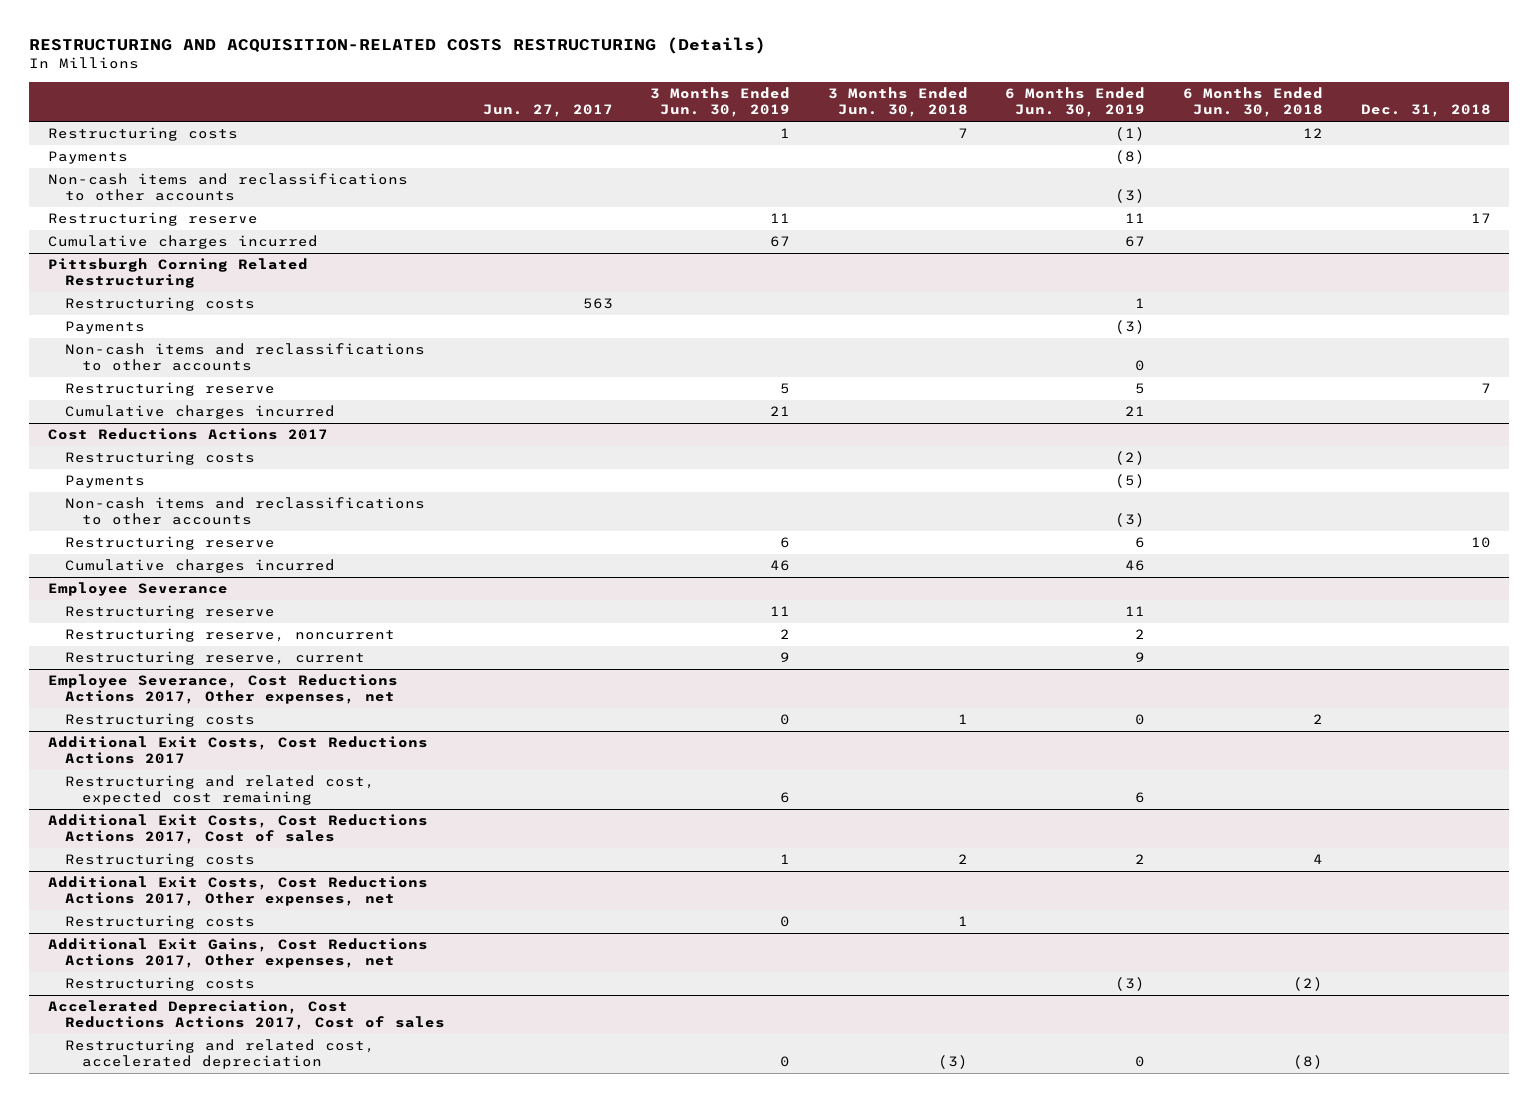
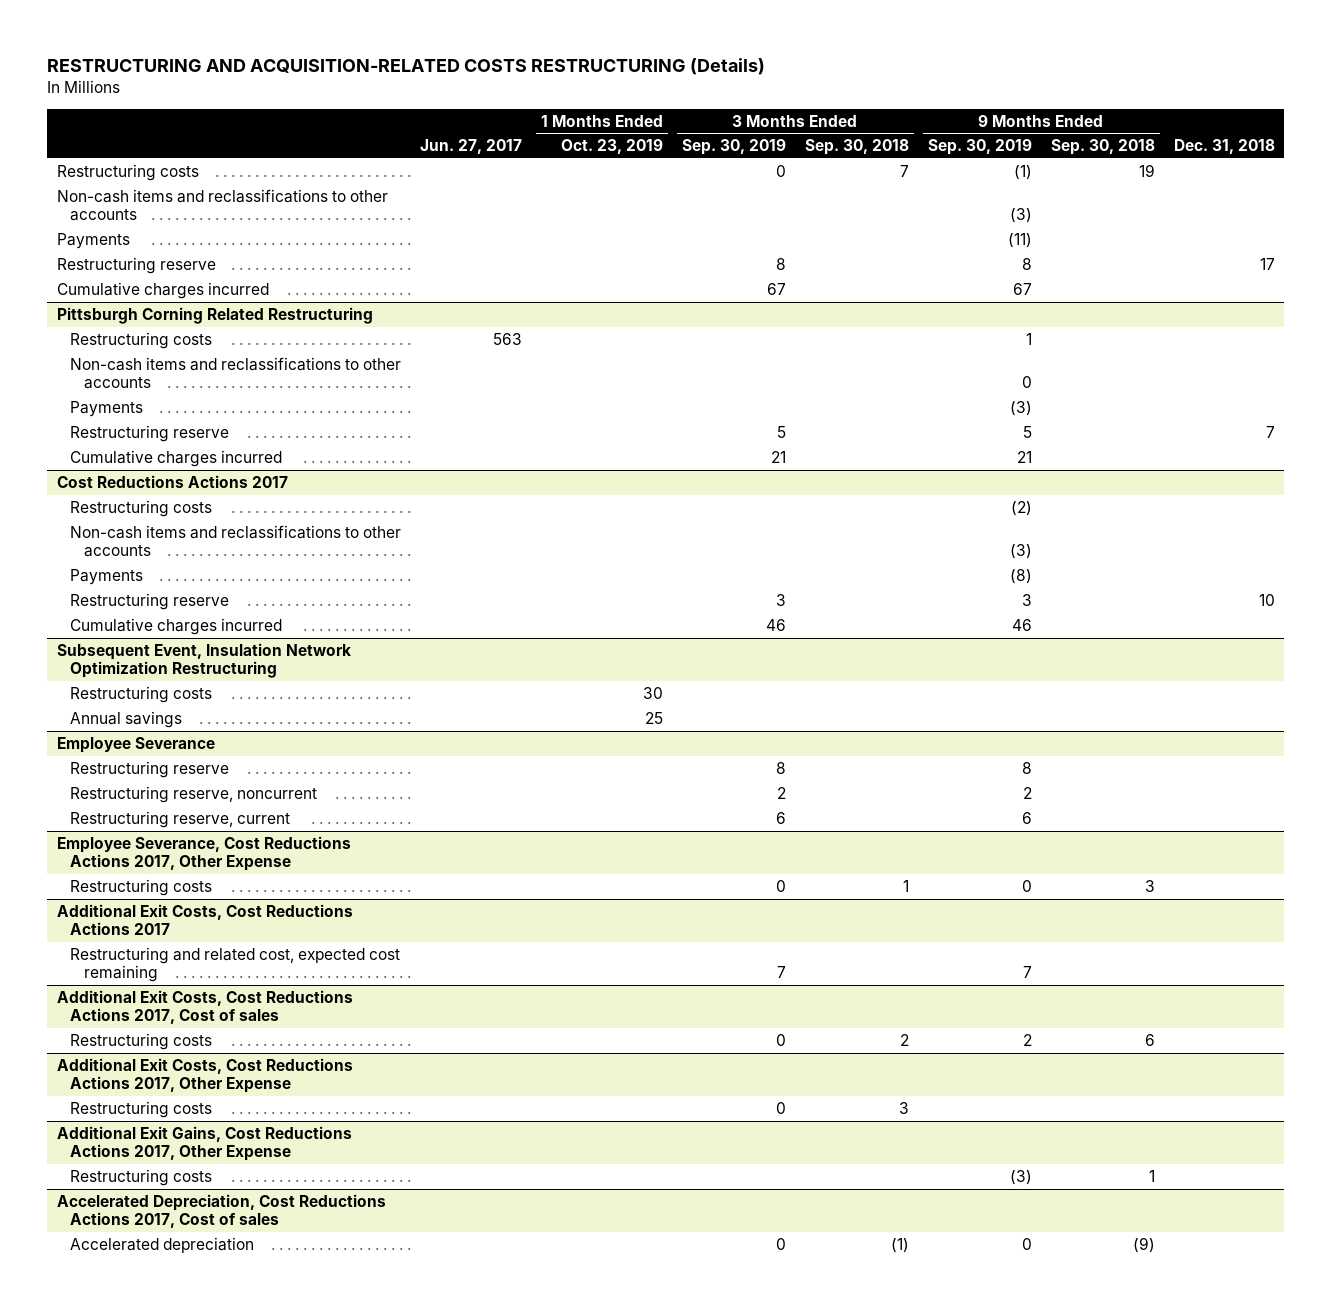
- | Jun. 27, 2017 | 3 Months Ended Jun. 30, 2019 | 3 Months Ended Jun. 30, 2018 | 6 Months Ended Jun. 30, 2019 | 6 Months Ended Jun. 30, 2018 | Dec. 31, 2018
+ | Jun. 27, 2017 | 1 Months Ended Oct. 23, 2019 | 3 Months Ended Sep. 30, 2019 | 3 Months Ended Sep. 30, 2018 | 9 Months Ended Sep. 30, 2019 | 9 Months Ended Sep. 30, 2018 | Dec. 31, 2018
moved down: Payments | | | | | (11) | |
@ Pittsburgh Corning Related Restructuring
moved down: Payments | | | | | (3) | |
@ Cost Reductions Actions 2017
moved down: Payments | | | | | (8) | |
+ Subsequent Event, Insulation Network Optimization Restructuring
+ Restructuring costs | | 30 | | | | |
+ Annual savings | | 25 | | | | |
- Employee Severance, Cost Reductions Actions 2017, Other expenses, net
+ Employee Severance, Cost Reductions Actions 2017, Other Expense
- Additional Exit Costs, Cost Reductions Actions 2017, Other expenses, net
+ Additional Exit Costs, Cost Reductions Actions 2017, Other Expense
- Additional Exit Gains, Cost Reductions Actions 2017, Other expenses, net
+ Additional Exit Gains, Cost Reductions Actions 2017, Other Expense
@ Accelerated Depreciation, Cost Reductions Actions 2017, Cost of sales
- Restructuring and related cost, accelerated depreciation | | 0 | (3) | 0 | (8) |
+ Accelerated depreciation | | | 0 | (1) | 0 | (9) |

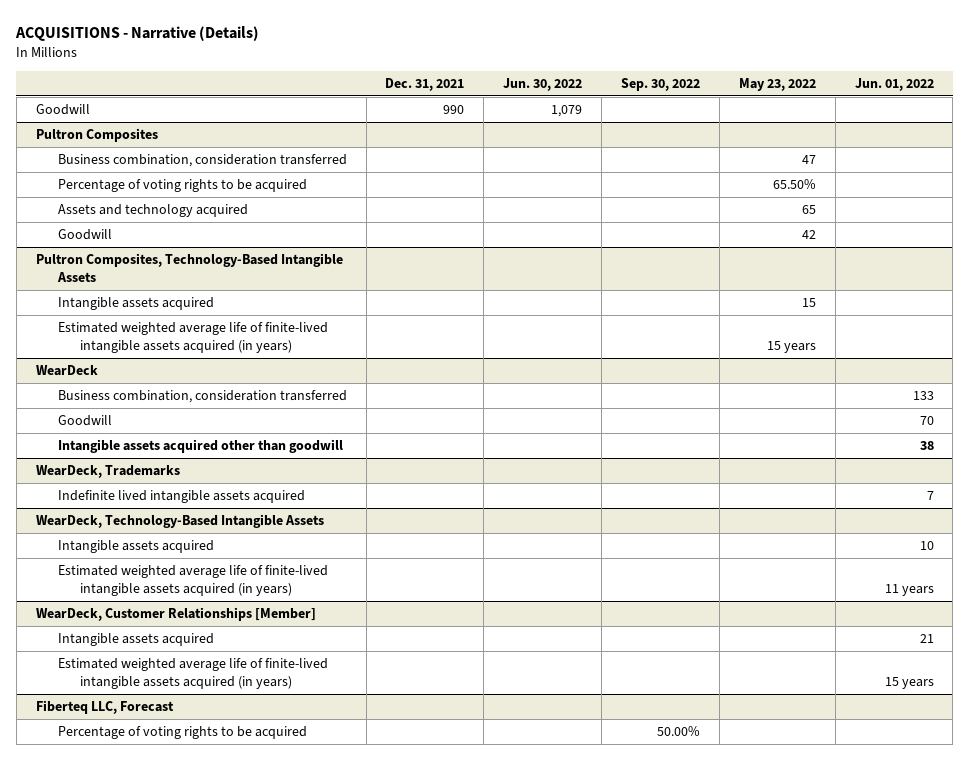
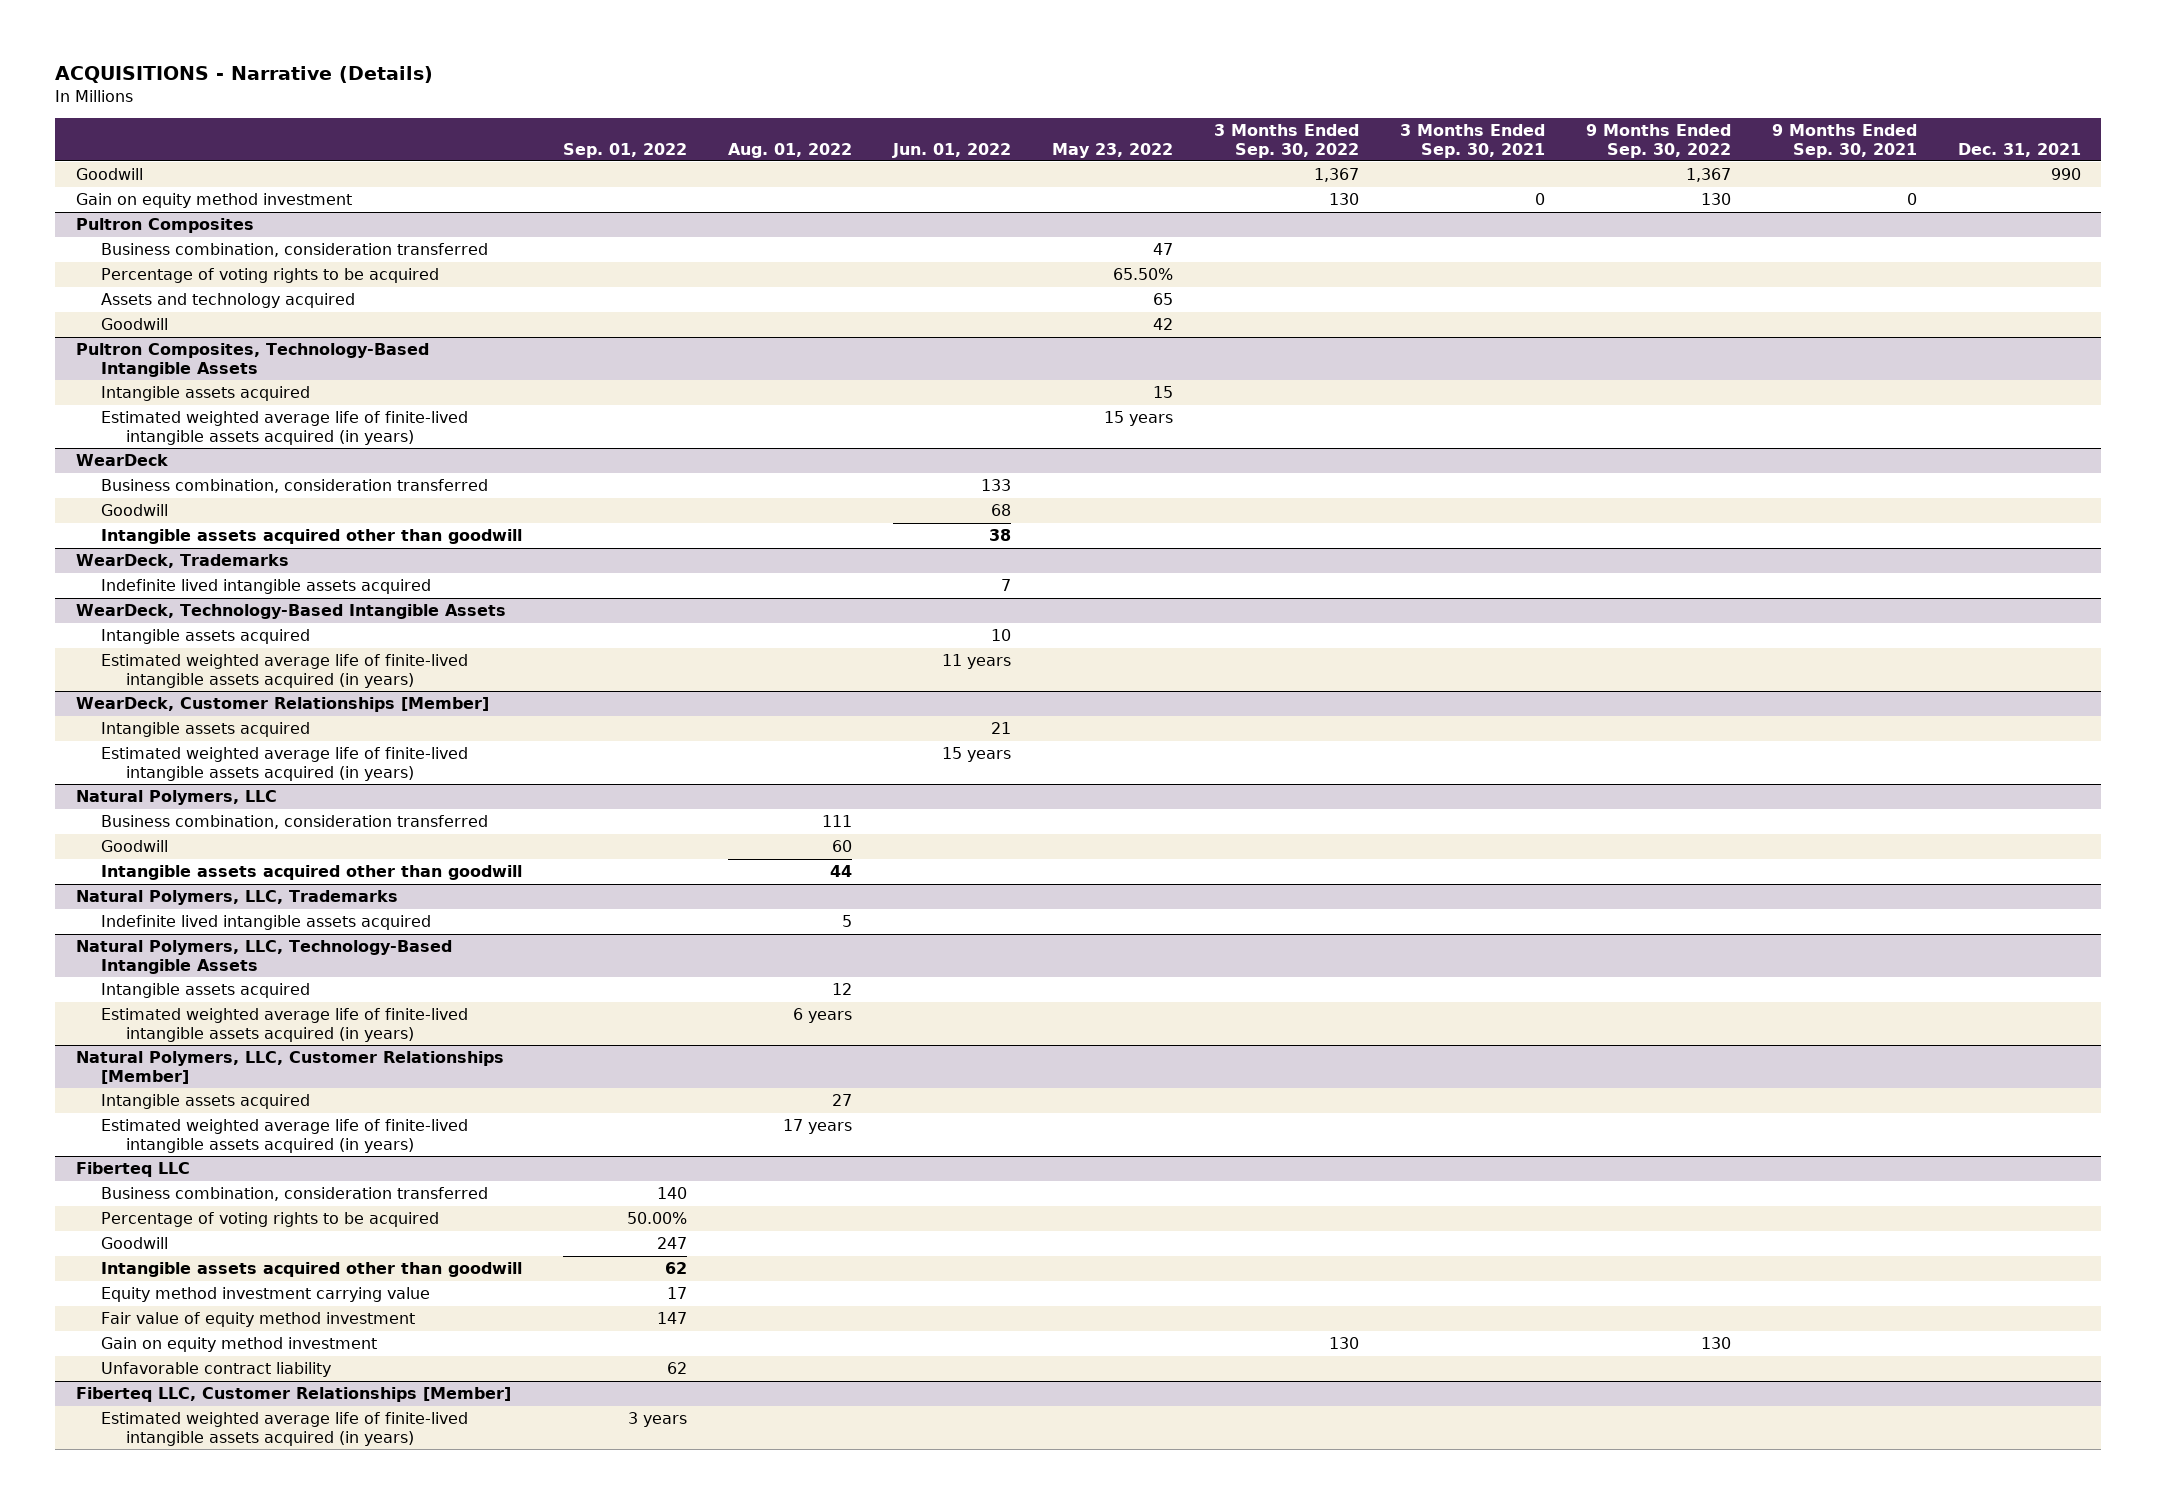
- | Dec. 31, 2021 | Jun. 30, 2022 | Sep. 30, 2022 | May 23, 2022 | Jun. 01, 2022
+ | Sep. 01, 2022 | Aug. 01, 2022 | Jun. 01, 2022 | May 23, 2022 | 3 Months Ended Sep. 30, 2022 | 3 Months Ended Sep. 30, 2021 | 9 Months Ended Sep. 30, 2022 | 9 Months Ended Sep. 30, 2021 | Dec. 31, 2021
+ Gain on equity method investment | | | | | 130 | 0 | 130 | 0 |
@ WearDeck
- Goodwill | | | | | 70
+ Goodwill | | | 68 | | | | | |
- Fiberteq LLC, Forecast
+ Natural Polymers, LLC
+ Business combination, consideration transferred | | 111 | | | | | | |
+ Goodwill | | 60 | | | | | | |
+ Intangible assets acquired other than goodwill | | 44 | | | | | | |
+ Natural Polymers, LLC, Trademarks
+ Indefinite lived intangible assets acquired | | 5 | | | | | | |
+ Natural Polymers, LLC, Technology-Based Intangible Assets
+ Intangible assets acquired | | 12 | | | | | | |
+ Estimated weighted average life of finite-lived intangible assets acquired (in years) | | 6 years | | | | | | |
+ Natural Polymers, LLC, Customer Relationships [Member]
+ Intangible assets acquired | | 27 | | | | | | |
+ Estimated weighted average life of finite-lived intangible assets acquired (in years) | | 17 years | | | | | | |
+ Fiberteq LLC
+ Business combination, consideration transferred | 140 | | | | | | | |
+ Goodwill | 247 | | | | | | | |
+ Intangible assets acquired other than goodwill | 62 | | | | | | | |
+ Equity method investment carrying value | 17 | | | | | | | |
+ Fair value of equity method investment | 147 | | | | | | | |
+ Gain on equity method investment | | | | | 130 | | 130 | |
+ Unfavorable contract liability | 62 | | | | | | | |
+ Fiberteq LLC, Customer Relationships [Member]
+ Estimated weighted average life of finite-lived intangible assets acquired (in years) | 3 years | | | | | | | |

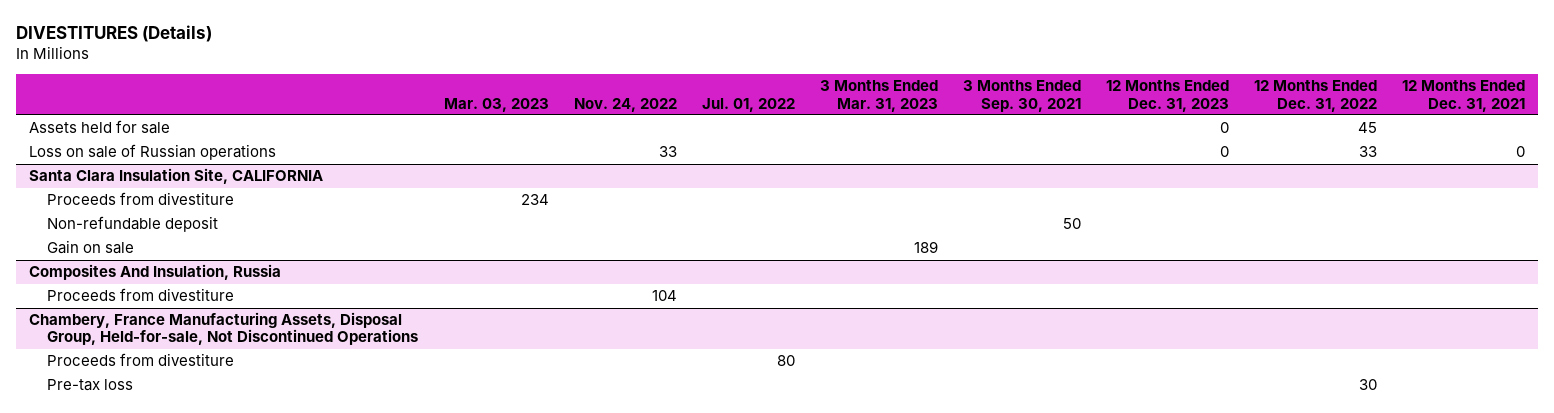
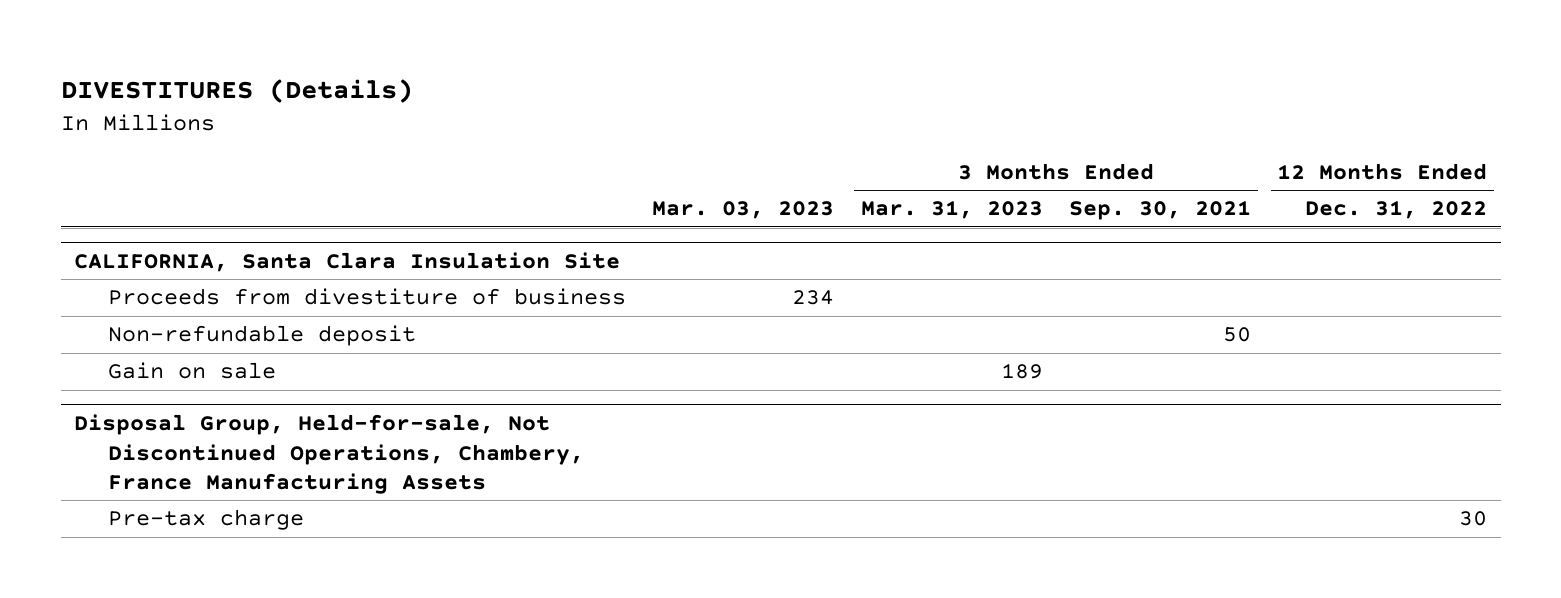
- | Mar. 03, 2023 | Nov. 24, 2022 | Jul. 01, 2022 | 3 Months Ended Mar. 31, 2023 | 3 Months Ended Sep. 30, 2021 | 12 Months Ended Dec. 31, 2023 | 12 Months Ended Dec. 31, 2022 | 12 Months Ended Dec. 31, 2021
+ | Mar. 03, 2023 | 3 Months Ended Mar. 31, 2023 | 3 Months Ended Sep. 30, 2021 | 12 Months Ended Dec. 31, 2022
- Assets held for sale | | | | | | 0 | 45 |
- Loss on sale of Russian operations | | 33 | | | | 0 | 33 | 0
- Santa Clara Insulation Site, CALIFORNIA
- Proceeds from divestiture | 234 | | | | | | |
+ CALIFORNIA, Santa Clara Insulation Site
+ Proceeds from divestiture of business | 234 | | |
- Composites And Insulation, Russia
- Proceeds from divestiture | | 104 | | | | | |
- Chambery, France Manufacturing Assets, Disposal Group, Held-for-sale, Not Discontinued Operations
- Proceeds from divestiture | | | 80 | | | | |
- Pre-tax loss | | | | | | | 30 |
+ Disposal Group, Held-for-sale, Not Discontinued Operations, Chambery, France Manufacturing Assets
+ Pre-tax charge | | | | 30

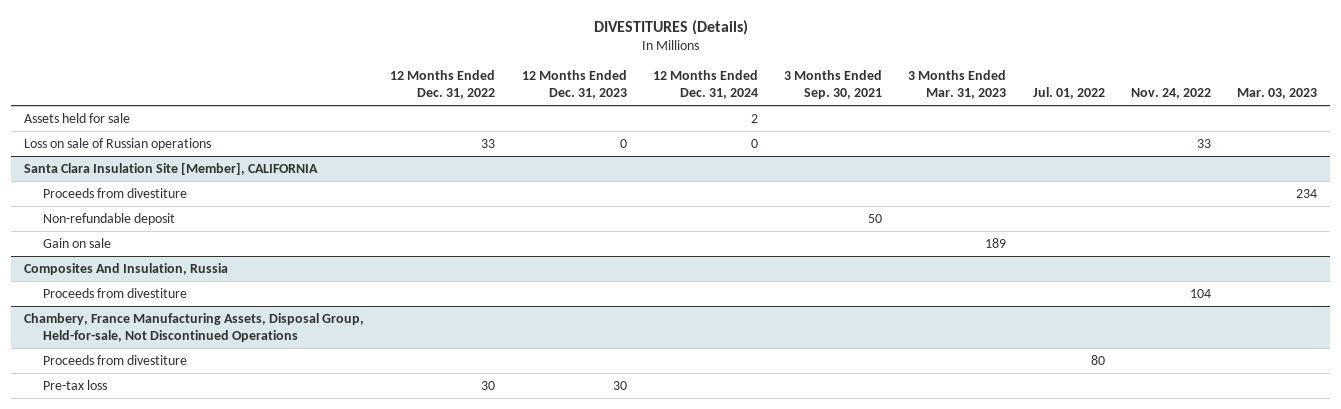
- | Mar. 03, 2023 | 3 Months Ended Mar. 31, 2023 | 3 Months Ended Sep. 30, 2021 | 12 Months Ended Dec. 31, 2022
+ | 12 Months Ended Dec. 31, 2022 | 12 Months Ended Dec. 31, 2023 | 12 Months Ended Dec. 31, 2024 | 3 Months Ended Sep. 30, 2021 | 3 Months Ended Mar. 31, 2023 | Jul. 01, 2022 | Nov. 24, 2022 | Mar. 03, 2023
- CALIFORNIA, Santa Clara Insulation Site
- Proceeds from divestiture of business | 234 | | |
+ Assets held for sale | | | 2 | | | | |
+ Loss on sale of Russian operations | 33 | 0 | 0 | | | | 33 |
+ Santa Clara Insulation Site [Member], CALIFORNIA
+ Proceeds from divestiture | | | | | | | | 234
- Disposal Group, Held-for-sale, Not Discontinued Operations, Chambery, France Manufacturing Assets
- Pre-tax charge | | | | 30
+ Composites And Insulation, Russia
+ Proceeds from divestiture | | | | | | | 104 |
+ Chambery, France Manufacturing Assets, Disposal Group, Held-for-sale, Not Discontinued Operations
+ Proceeds from divestiture | | | | | | 80 | |
+ Pre-tax loss | 30 | 30 | | | | | |

